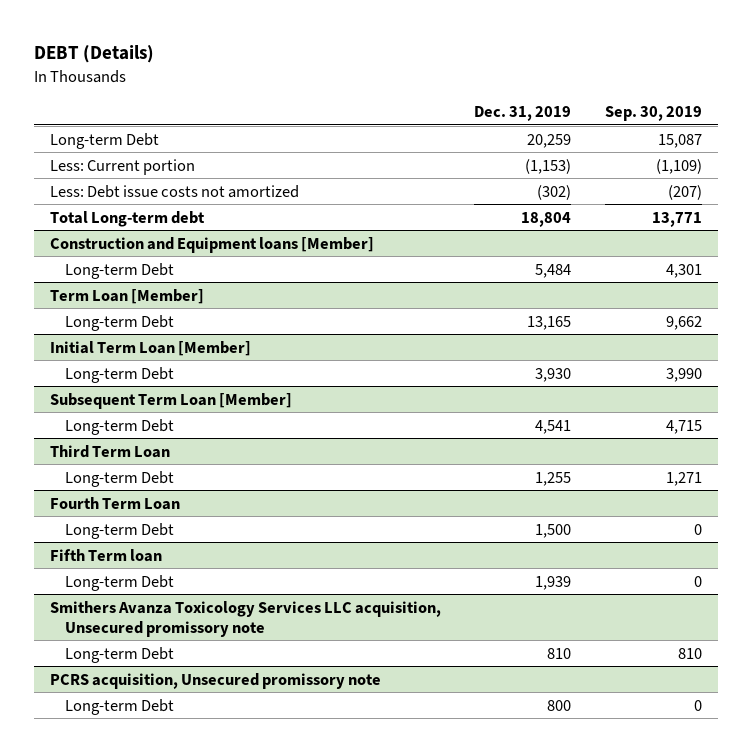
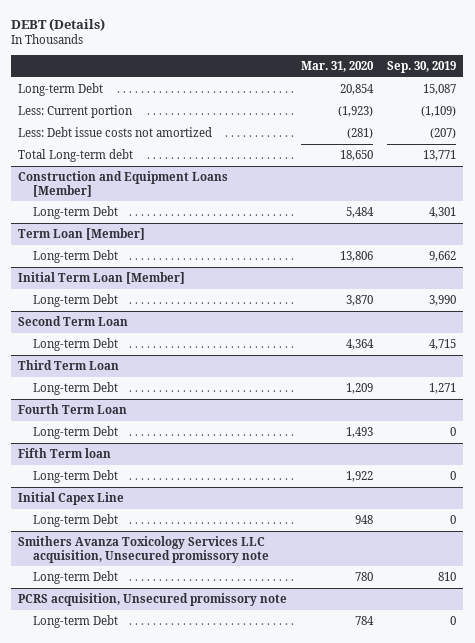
- | Dec. 31, 2019 | Sep. 30, 2019
+ | Mar. 31, 2020 | Sep. 30, 2019
- Construction and Equipment loans [Member]
+ Construction and Equipment Loans [Member]
- Subsequent Term Loan [Member]
+ Second Term Loan
+ Initial Capex Line
+ Long-term Debt | 948 | 0

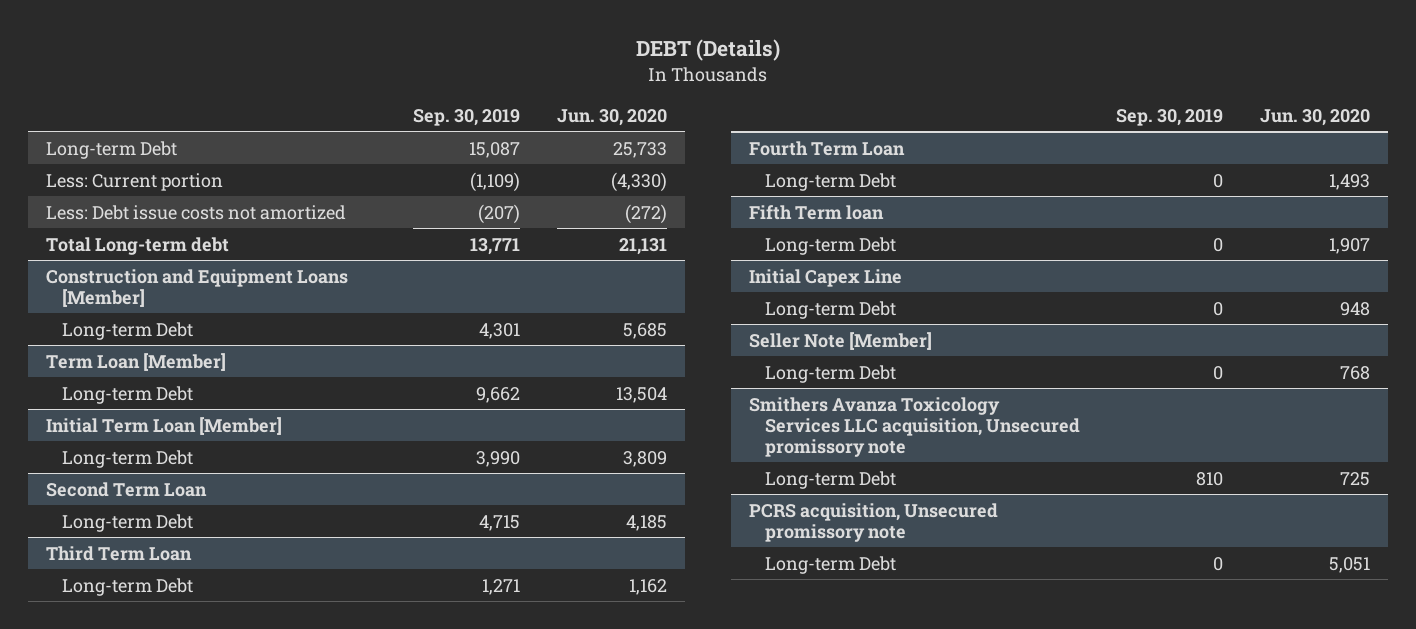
- | Mar. 31, 2020 | Sep. 30, 2019
+ | Sep. 30, 2019 | Jun. 30, 2020
+ Seller Note [Member]
+ Long-term Debt | 0 | 768

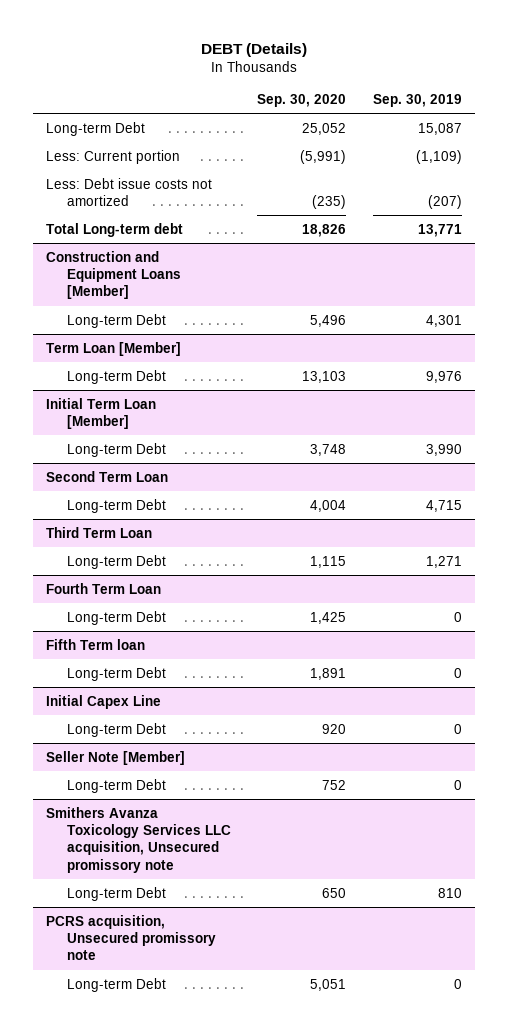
- | Sep. 30, 2019 | Jun. 30, 2020
+ | Sep. 30, 2020 | Sep. 30, 2019
@ Term Loan [Member]
- Long-term Debt | 9,662 | 13,504
+ Long-term Debt | 13,103 | 9,976

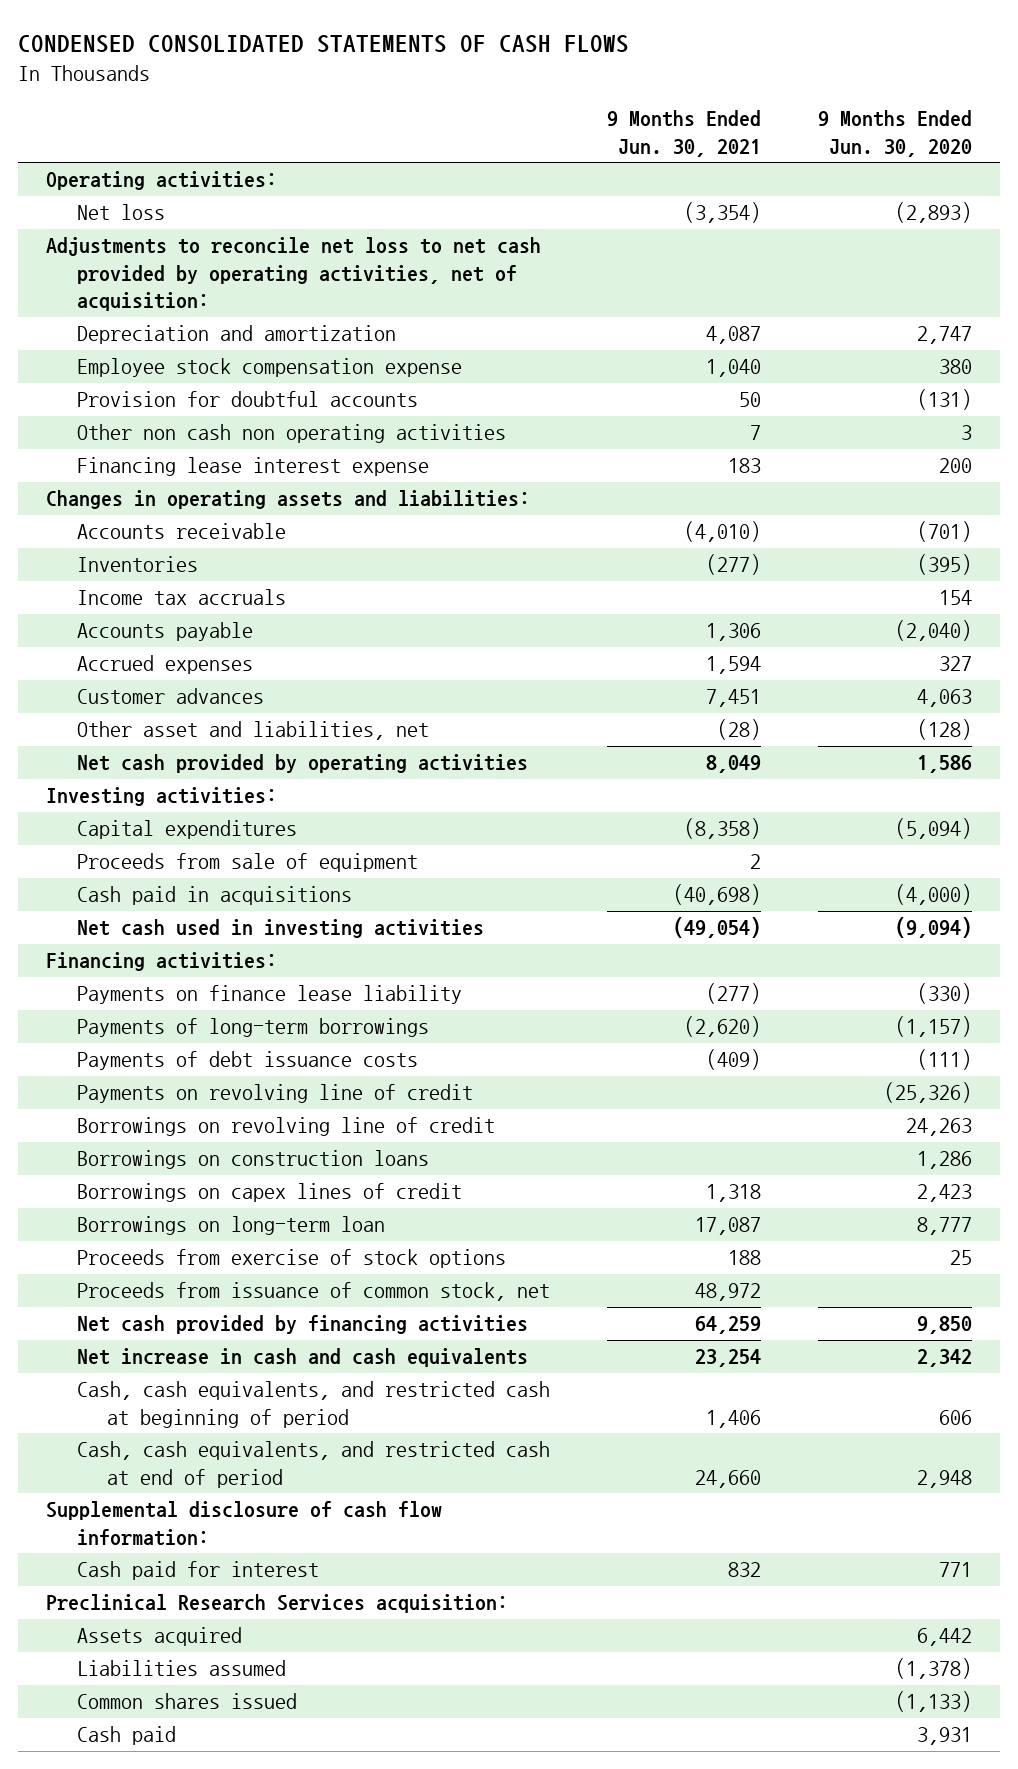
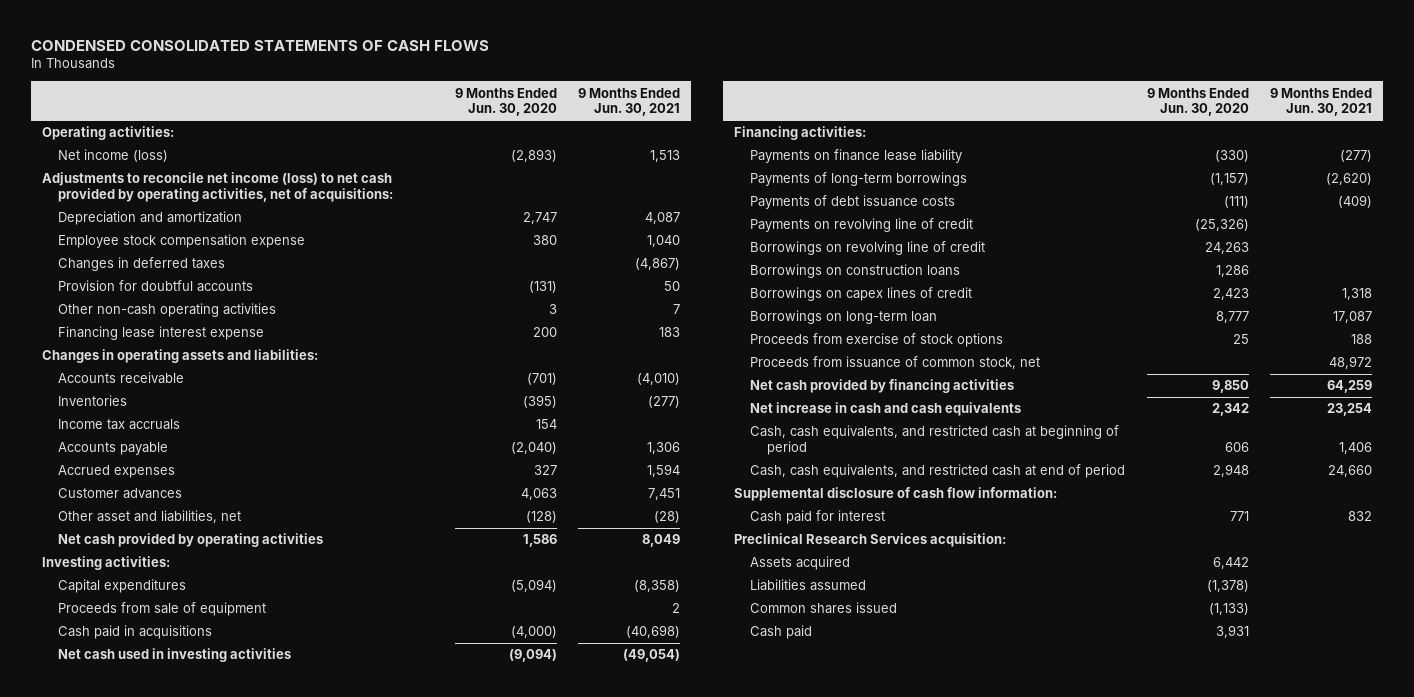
- | 9 Months Ended Jun. 30, 2021 | 9 Months Ended Jun. 30, 2020
+ | 9 Months Ended Jun. 30, 2020 | 9 Months Ended Jun. 30, 2021
- Net loss | (3,354) | (2,893)
- Adjustments to reconcile net loss to net cash provided by operating activities, net of acquisition:
+ Net income (loss) | (2,893) | 1,513
+ Adjustments to reconcile net income (loss) to net cash provided by operating activities, net of acquisitions:
+ Changes in deferred taxes | | (4,867)
- Other non cash non operating activities | 7 | 3
+ Other non-cash operating activities | 3 | 7

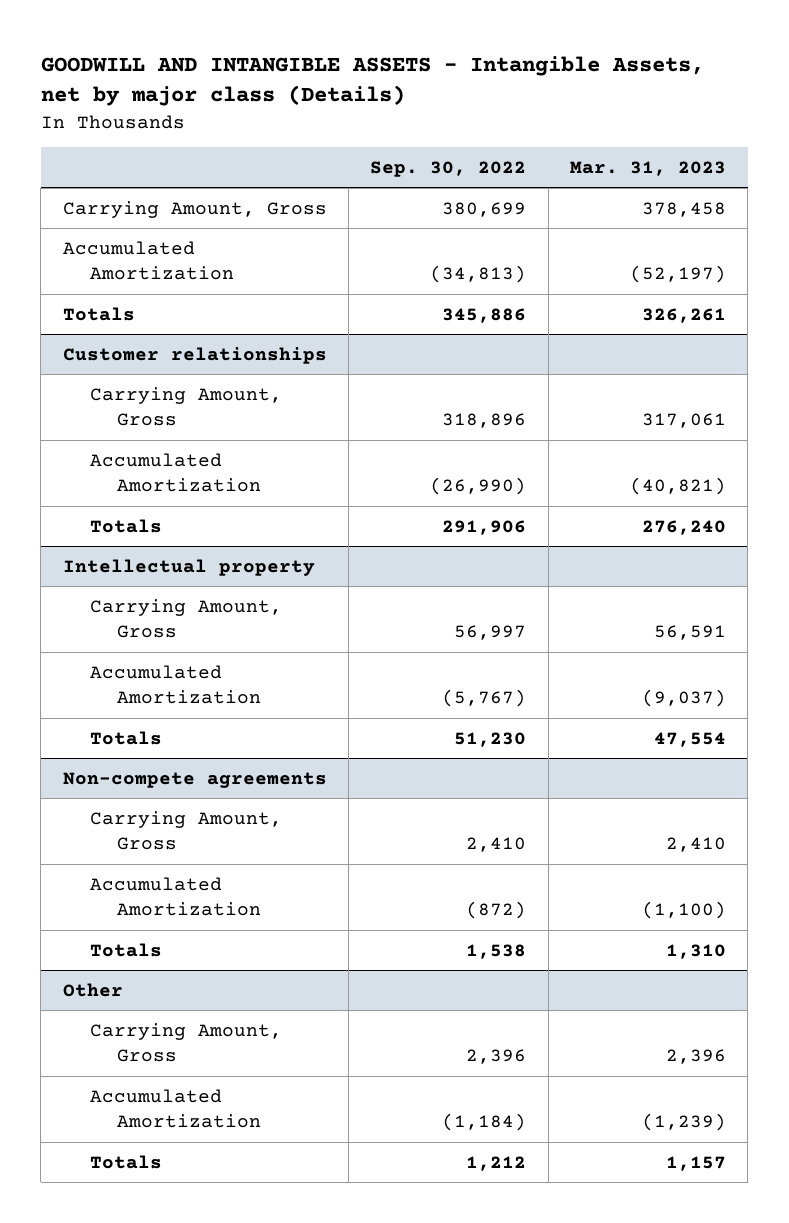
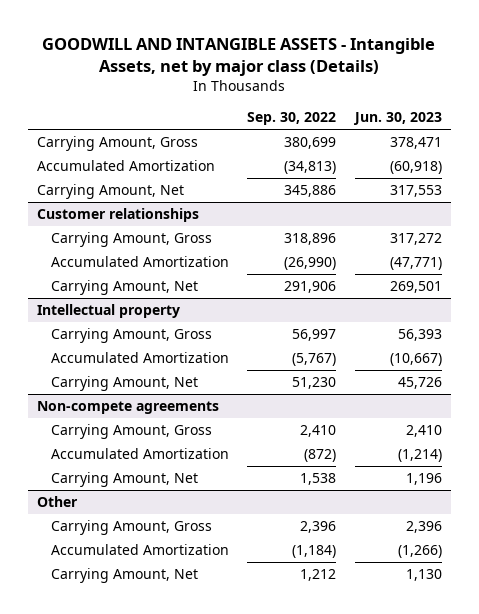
- | Sep. 30, 2022 | Mar. 31, 2023
+ | Sep. 30, 2022 | Jun. 30, 2023
- Totals | 345,886 | 326,261
+ Carrying Amount, Net | 345,886 | 317,553
@ Customer relationships
- Totals | 291,906 | 276,240
+ Carrying Amount, Net | 291,906 | 269,501
@ Intellectual property
- Totals | 51,230 | 47,554
+ Carrying Amount, Net | 51,230 | 45,726
@ Non-compete agreements
- Totals | 1,538 | 1,310
+ Carrying Amount, Net | 1,538 | 1,196
@ Other
- Totals | 1,212 | 1,157
+ Carrying Amount, Net | 1,212 | 1,130

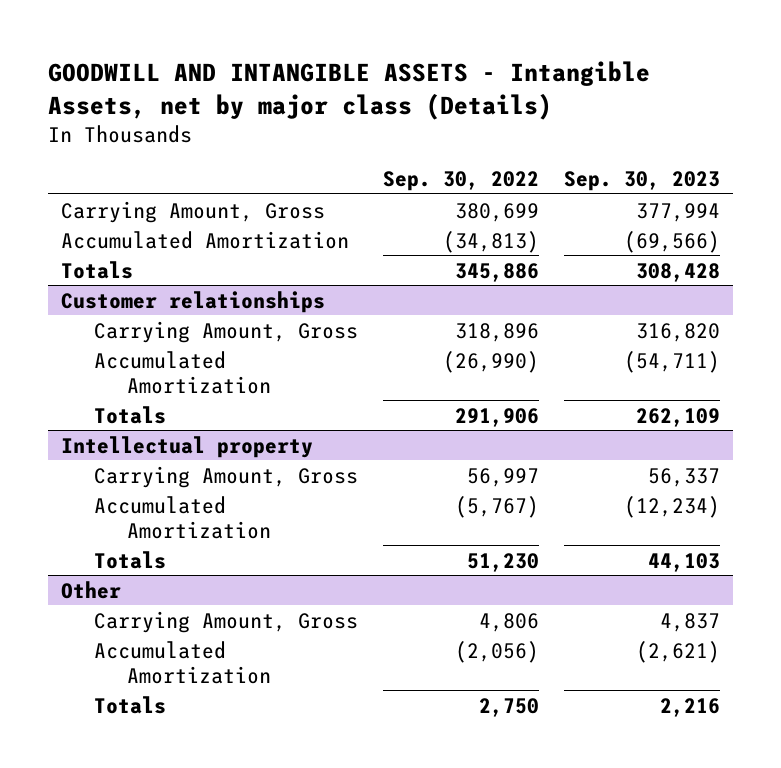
- | Sep. 30, 2022 | Jun. 30, 2023
+ | Sep. 30, 2022 | Sep. 30, 2023
- Carrying Amount, Net | 345,886 | 317,553
+ Totals | 345,886 | 308,428
@ Customer relationships
- Carrying Amount, Net | 291,906 | 269,501
+ Totals | 291,906 | 262,109
@ Intellectual property
- Carrying Amount, Net | 51,230 | 45,726
- Non-compete agreements
- Carrying Amount, Gross | 2,410 | 2,410
- Accumulated Amortization | (872) | (1,214)
- Carrying Amount, Net | 1,538 | 1,196
@ Intellectual property
+ Totals | 51,230 | 44,103
@ Other
- Carrying Amount, Gross | 2,396 | 2,396
- Accumulated Amortization | (1,184) | (1,266)
- Carrying Amount, Net | 1,212 | 1,130
+ Carrying Amount, Gross | 4,806 | 4,837
+ Accumulated Amortization | (2,056) | (2,621)
+ Totals | 2,750 | 2,216

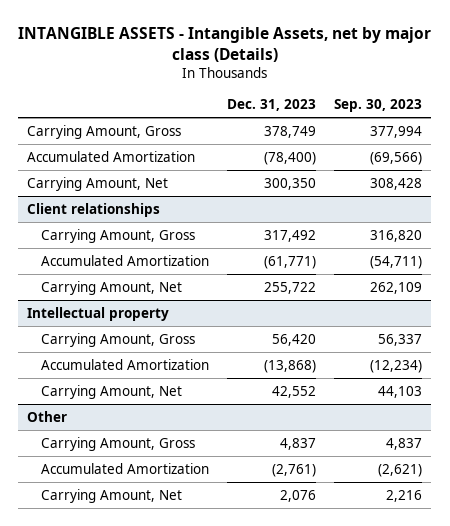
- GOODWILL AND INTANGIBLE ASSETS - Intangible Assets, net by major class (Details)
+ INTANGIBLE ASSETS - Intangible Assets, net by major class (Details)
- | Sep. 30, 2022 | Sep. 30, 2023
+ | Dec. 31, 2023 | Sep. 30, 2023
- Totals | 345,886 | 308,428
- Customer relationships
+ Carrying Amount, Net | 300,350 | 308,428
+ Client relationships
- Totals | 291,906 | 262,109
+ Carrying Amount, Net | 255,722 | 262,109
@ Intellectual property
- Totals | 51,230 | 44,103
+ Carrying Amount, Net | 42,552 | 44,103
@ Other
- Totals | 2,750 | 2,216
+ Carrying Amount, Net | 2,076 | 2,216

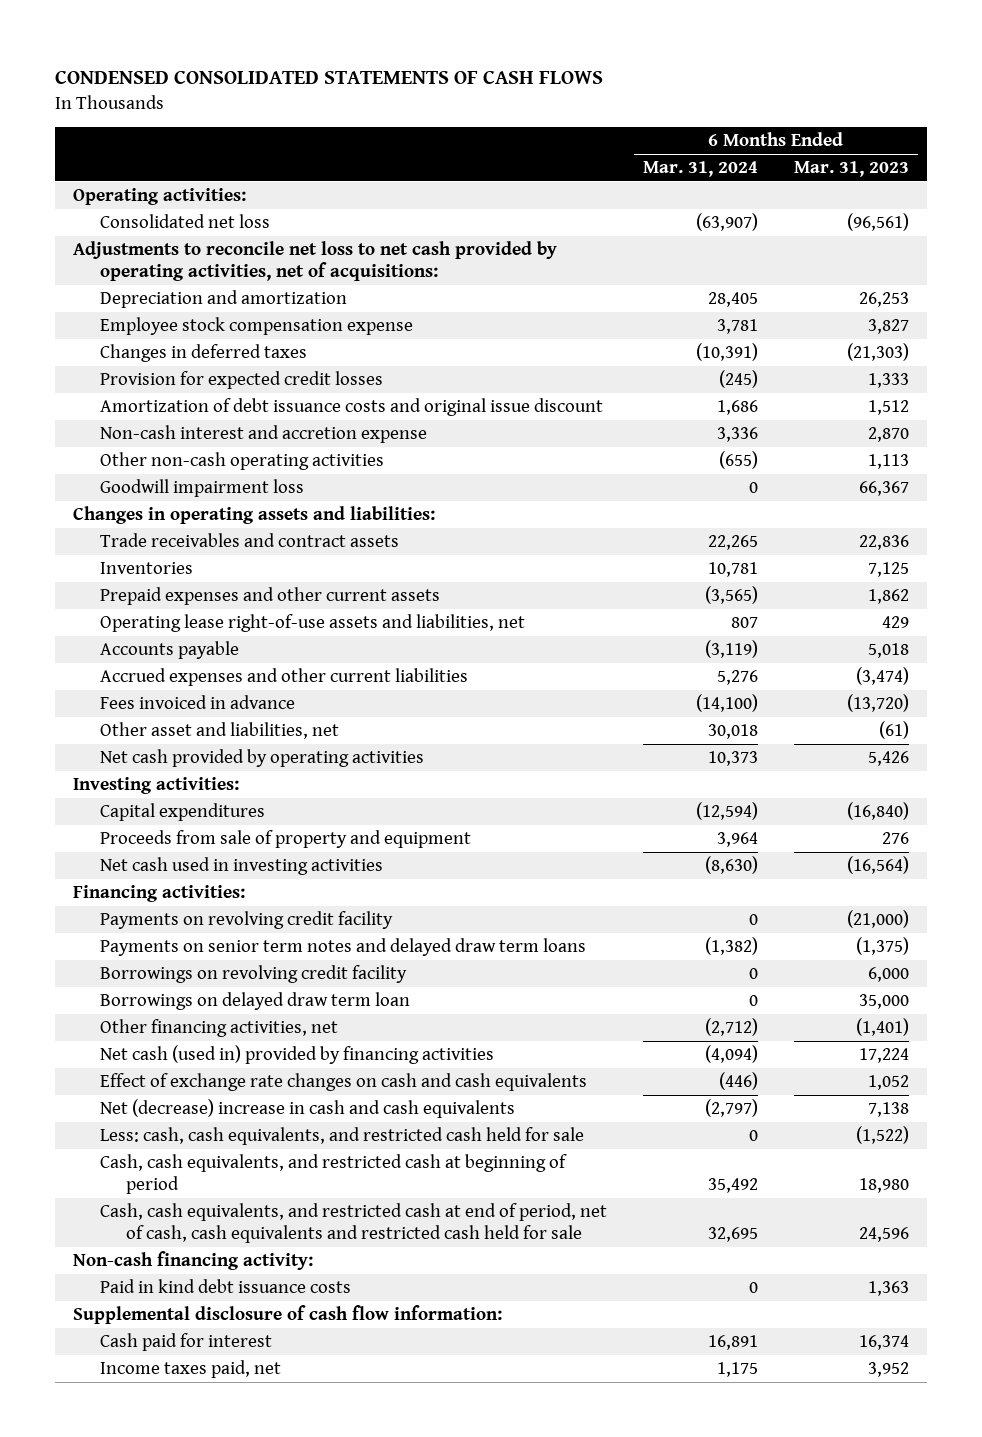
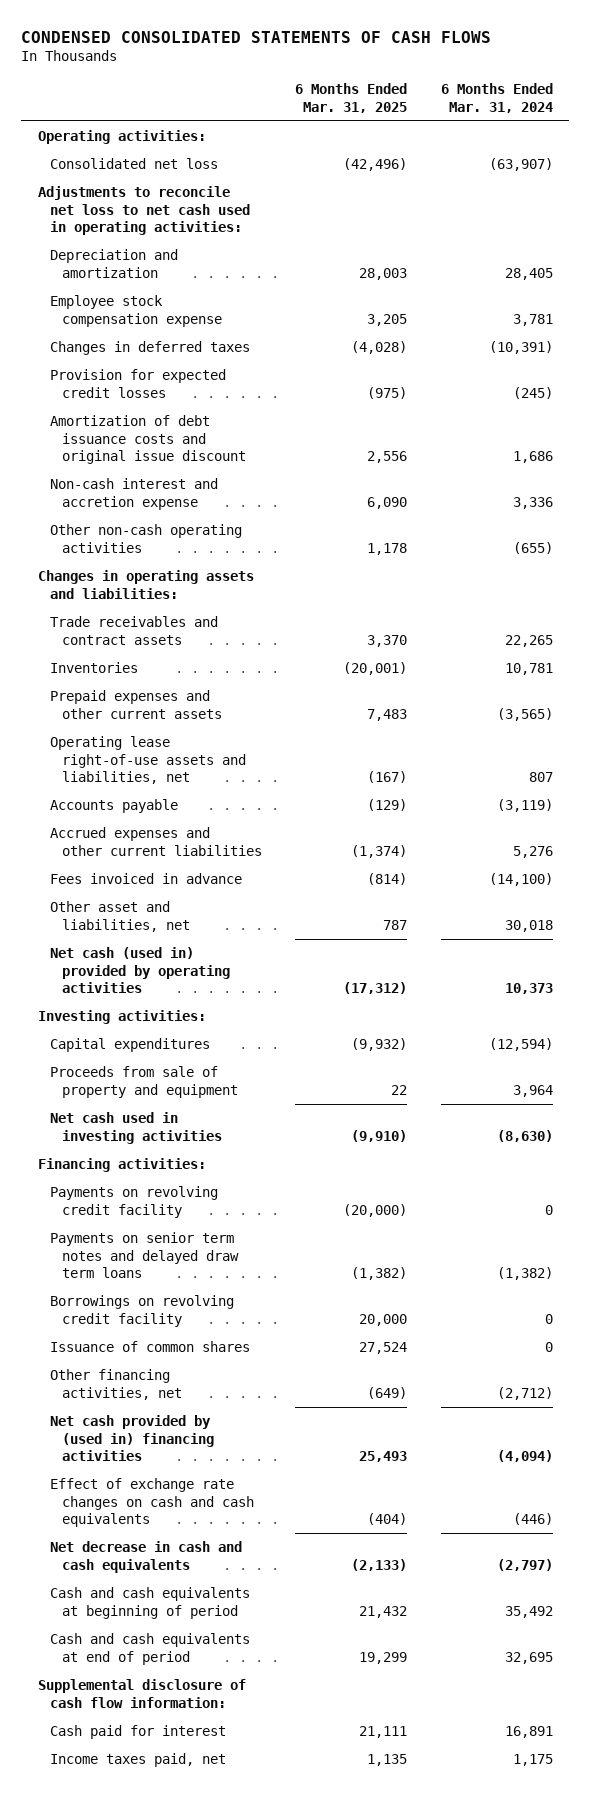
- | 6 Months Ended Mar. 31, 2024 | 6 Months Ended Mar. 31, 2023
+ | 6 Months Ended Mar. 31, 2025 | 6 Months Ended Mar. 31, 2024
- Adjustments to reconcile net loss to net cash provided by operating activities, net of acquisitions:
+ Adjustments to reconcile net loss to net cash used in operating activities:
- Goodwill impairment loss | 0 | 66,367
- Net cash provided by operating activities | 10,373 | 5,426
+ Net cash (used in) provided by operating activities | (17,312) | 10,373
- Borrowings on delayed draw term loan | 0 | 35,000
+ Issuance of common shares | 27,524 | 0
- Net cash (used in) provided by financing activities | (4,094) | 17,224
+ Net cash provided by (used in) financing activities | 25,493 | (4,094)
- Net (decrease) increase in cash and cash equivalents | (2,797) | 7,138
- Less: cash, cash equivalents, and restricted cash held for sale | 0 | (1,522)
- Cash, cash equivalents, and restricted cash at beginning of period | 35,492 | 18,980
- Cash, cash equivalents, and restricted cash at end of period, net of cash, cash equivalents and restricted cash held for sale | 32,695 | 24,596
- Non-cash financing activity:
- Paid in kind debt issuance costs | 0 | 1,363
+ Net decrease in cash and cash equivalents | (2,133) | (2,797)
+ Cash and cash equivalents at beginning of period | 21,432 | 35,492
+ Cash and cash equivalents at end of period | 19,299 | 32,695

